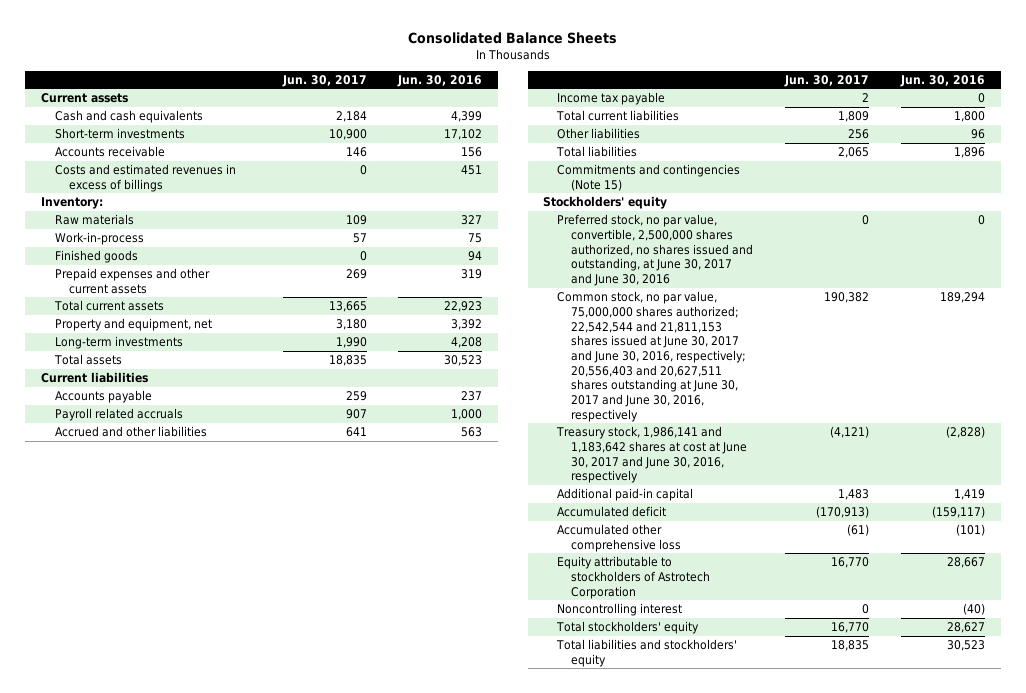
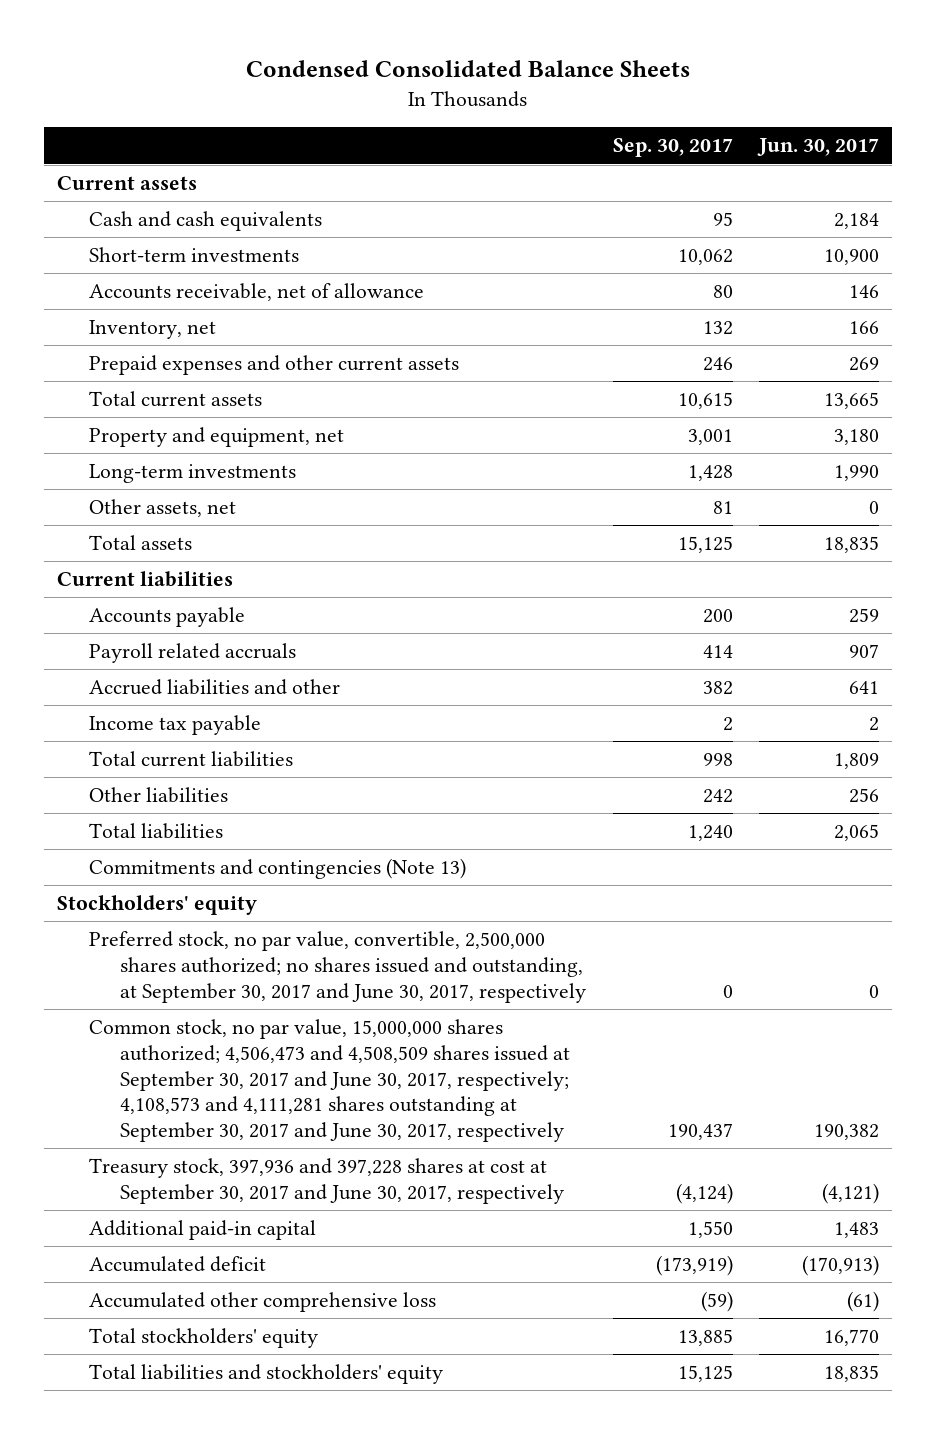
- Consolidated Balance Sheets
+ Condensed Consolidated Balance Sheets
- | Jun. 30, 2017 | Jun. 30, 2016
+ | Sep. 30, 2017 | Jun. 30, 2017
- Accounts receivable | 146 | 156
- Costs and estimated revenues in excess of billings | 0 | 451
- Inventory:
- Raw materials | 109 | 327
- Work-in-process | 57 | 75
- Finished goods | 0 | 94
+ Accounts receivable, net of allowance | 80 | 146
+ Inventory, net | 132 | 166
+ Other assets, net | 81 | 0
- Accrued and other liabilities | 641 | 563
+ Accrued liabilities and other | 382 | 641
- Commitments and contingencies (Note 15)
+ Commitments and contingencies (Note 13)
- Preferred stock, no par value, convertible, 2,500,000 shares authorized, no shares issued and outstanding, at June 30, 2017 and June 30, 2016 | 0 | 0
- Common stock, no par value, 75,000,000 shares authorized; 22,542,544 and 21,811,153 shares issued at June 30, 2017 and June 30, 2016, respectively; 20,556,403 and 20,627,511 shares outstanding at June 30, 2017 and June 30, 2016, respectively | 190,382 | 189,294
- Treasury stock, 1,986,141 and 1,183,642 shares at cost at June 30, 2017 and June 30, 2016, respectively | (4,121) | (2,828)
+ Preferred stock, no par value, convertible, 2,500,000 shares authorized; no shares issued and outstanding, at September 30, 2017 and June 30, 2017, respectively | 0 | 0
+ Common stock, no par value, 15,000,000 shares authorized; 4,506,473 and 4,508,509 shares issued at September 30, 2017 and June 30, 2017, respectively; 4,108,573 and 4,111,281 shares outstanding at September 30, 2017 and June 30, 2017, respectively | 190,437 | 190,382
+ Treasury stock, 397,936 and 397,228 shares at cost at September 30, 2017 and June 30, 2017, respectively | (4,124) | (4,121)
- Equity attributable to stockholders of Astrotech Corporation | 16,770 | 28,667
- Noncontrolling interest | 0 | (40)

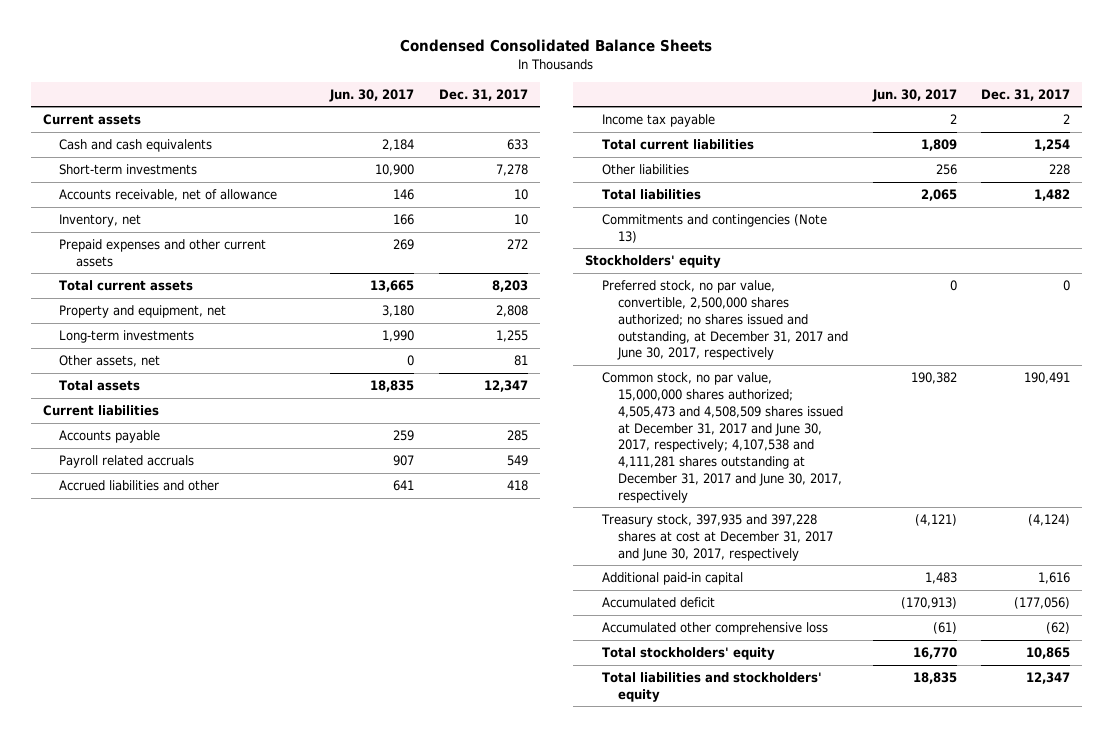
- | Sep. 30, 2017 | Jun. 30, 2017
+ | Jun. 30, 2017 | Dec. 31, 2017
- Preferred stock, no par value, convertible, 2,500,000 shares authorized; no shares issued and outstanding, at September 30, 2017 and June 30, 2017, respectively | 0 | 0
- Common stock, no par value, 15,000,000 shares authorized; 4,506,473 and 4,508,509 shares issued at September 30, 2017 and June 30, 2017, respectively; 4,108,573 and 4,111,281 shares outstanding at September 30, 2017 and June 30, 2017, respectively | 190,437 | 190,382
- Treasury stock, 397,936 and 397,228 shares at cost at September 30, 2017 and June 30, 2017, respectively | (4,124) | (4,121)
+ Preferred stock, no par value, convertible, 2,500,000 shares authorized; no shares issued and outstanding, at December 31, 2017 and June 30, 2017, respectively | 0 | 0
+ Common stock, no par value, 15,000,000 shares authorized; 4,505,473 and 4,508,509 shares issued at December 31, 2017 and June 30, 2017, respectively; 4,107,538 and 4,111,281 shares outstanding at December 31, 2017 and June 30, 2017, respectively | 190,382 | 190,491
+ Treasury stock, 397,935 and 397,228 shares at cost at December 31, 2017 and June 30, 2017, respectively | (4,121) | (4,124)

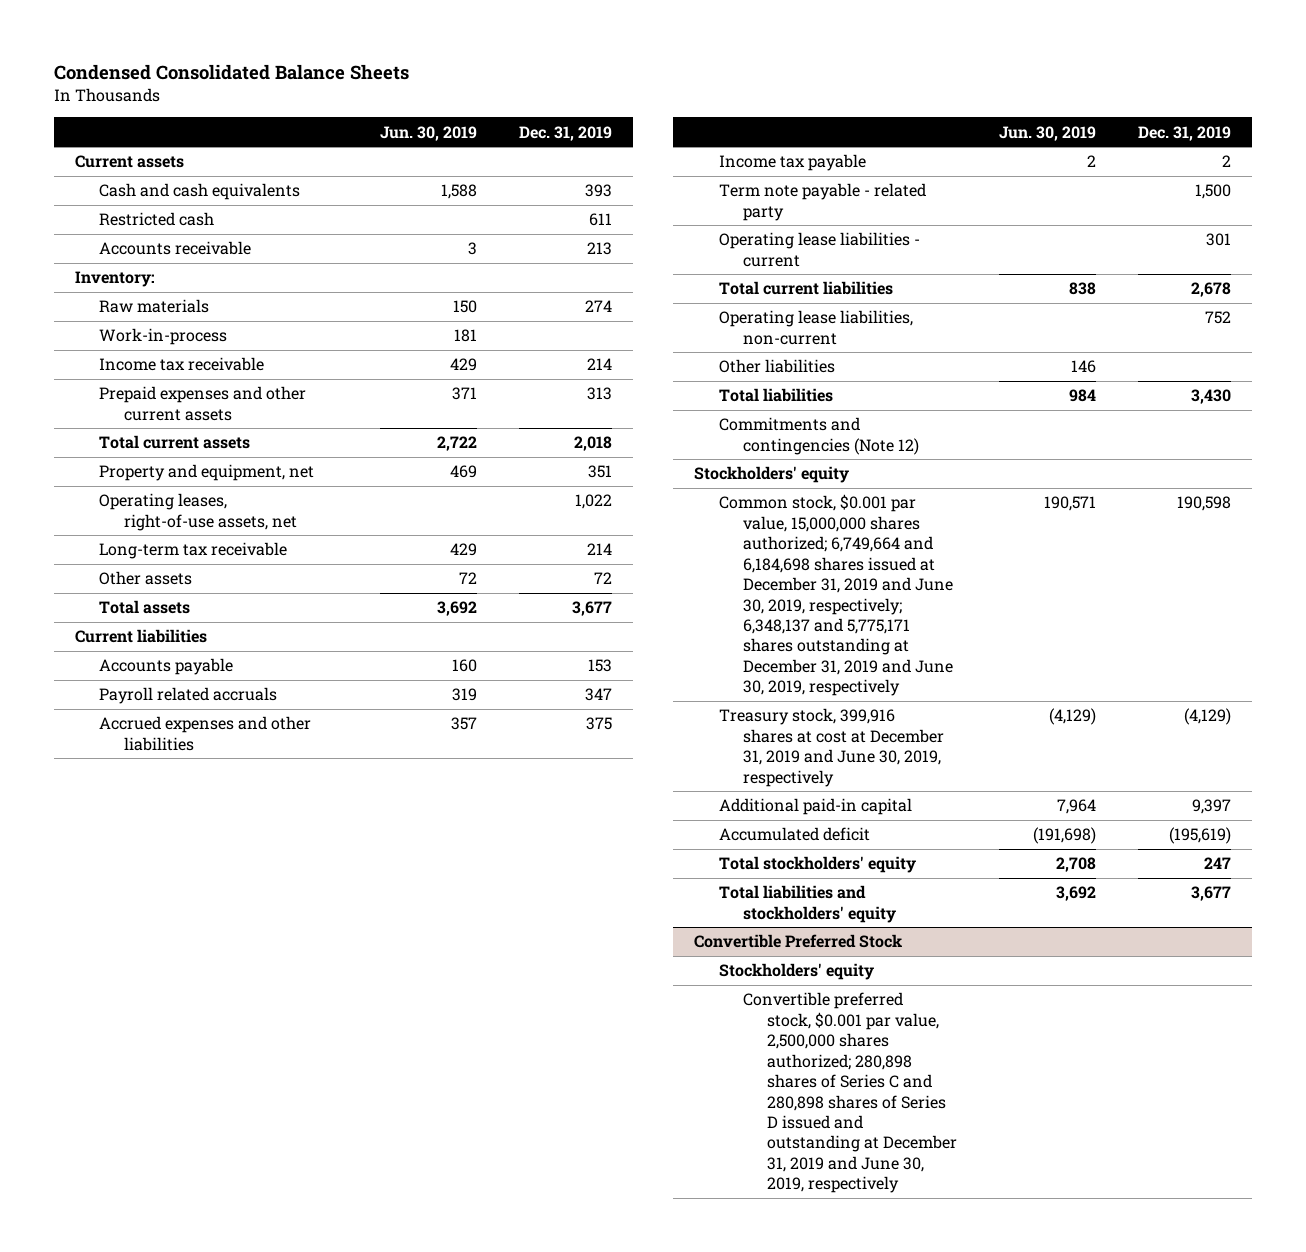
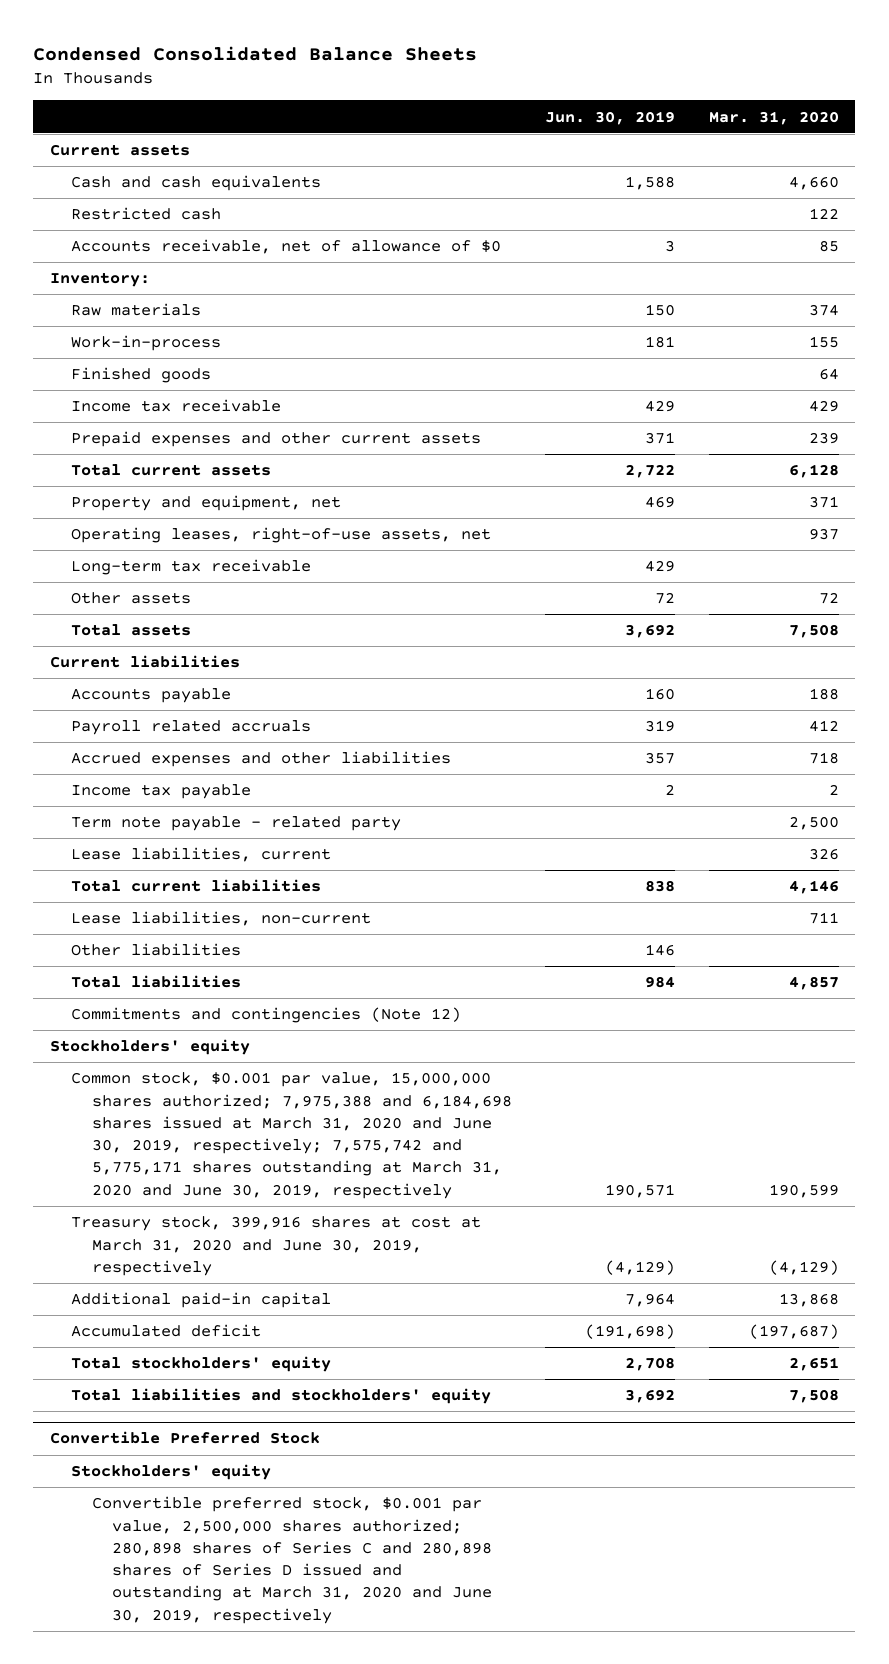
- | Jun. 30, 2019 | Dec. 31, 2019
+ | Jun. 30, 2019 | Mar. 31, 2020
- Accounts receivable | 3 | 213
+ Accounts receivable, net of allowance of $0 | 3 | 85
+ Finished goods | | 64
- Operating lease liabilities - current | | 301
+ Lease liabilities, current | | 326
- Operating lease liabilities, non-current | | 752
+ Lease liabilities, non-current | | 711
- Common stock, $0.001 par value, 15,000,000 shares authorized; 6,749,664 and 6,184,698 shares issued at December 31, 2019 and June 30, 2019, respectively; 6,348,137 and 5,775,171 shares outstanding at December 31, 2019 and June 30, 2019, respectively | 190,571 | 190,598
- Treasury stock, 399,916 shares at cost at December 31, 2019 and June 30, 2019, respectively | (4,129) | (4,129)
+ Common stock, $0.001 par value, 15,000,000 shares authorized; 7,975,388 and 6,184,698 shares issued at March 31, 2020 and June 30, 2019, respectively; 7,575,742 and 5,775,171 shares outstanding at March 31, 2020 and June 30, 2019, respectively | 190,571 | 190,599
+ Treasury stock, 399,916 shares at cost at March 31, 2020 and June 30, 2019, respectively | (4,129) | (4,129)
@ Convertible Preferred Stock
- Convertible preferred stock, $0.001 par value, 2,500,000 shares authorized; 280,898 shares of Series C and 280,898 shares of Series D issued and outstanding at December 31, 2019 and June 30, 2019, respectively
+ Convertible preferred stock, $0.001 par value, 2,500,000 shares authorized; 280,898 shares of Series C and 280,898 shares of Series D issued and outstanding at March 31, 2020 and June 30, 2019, respectively

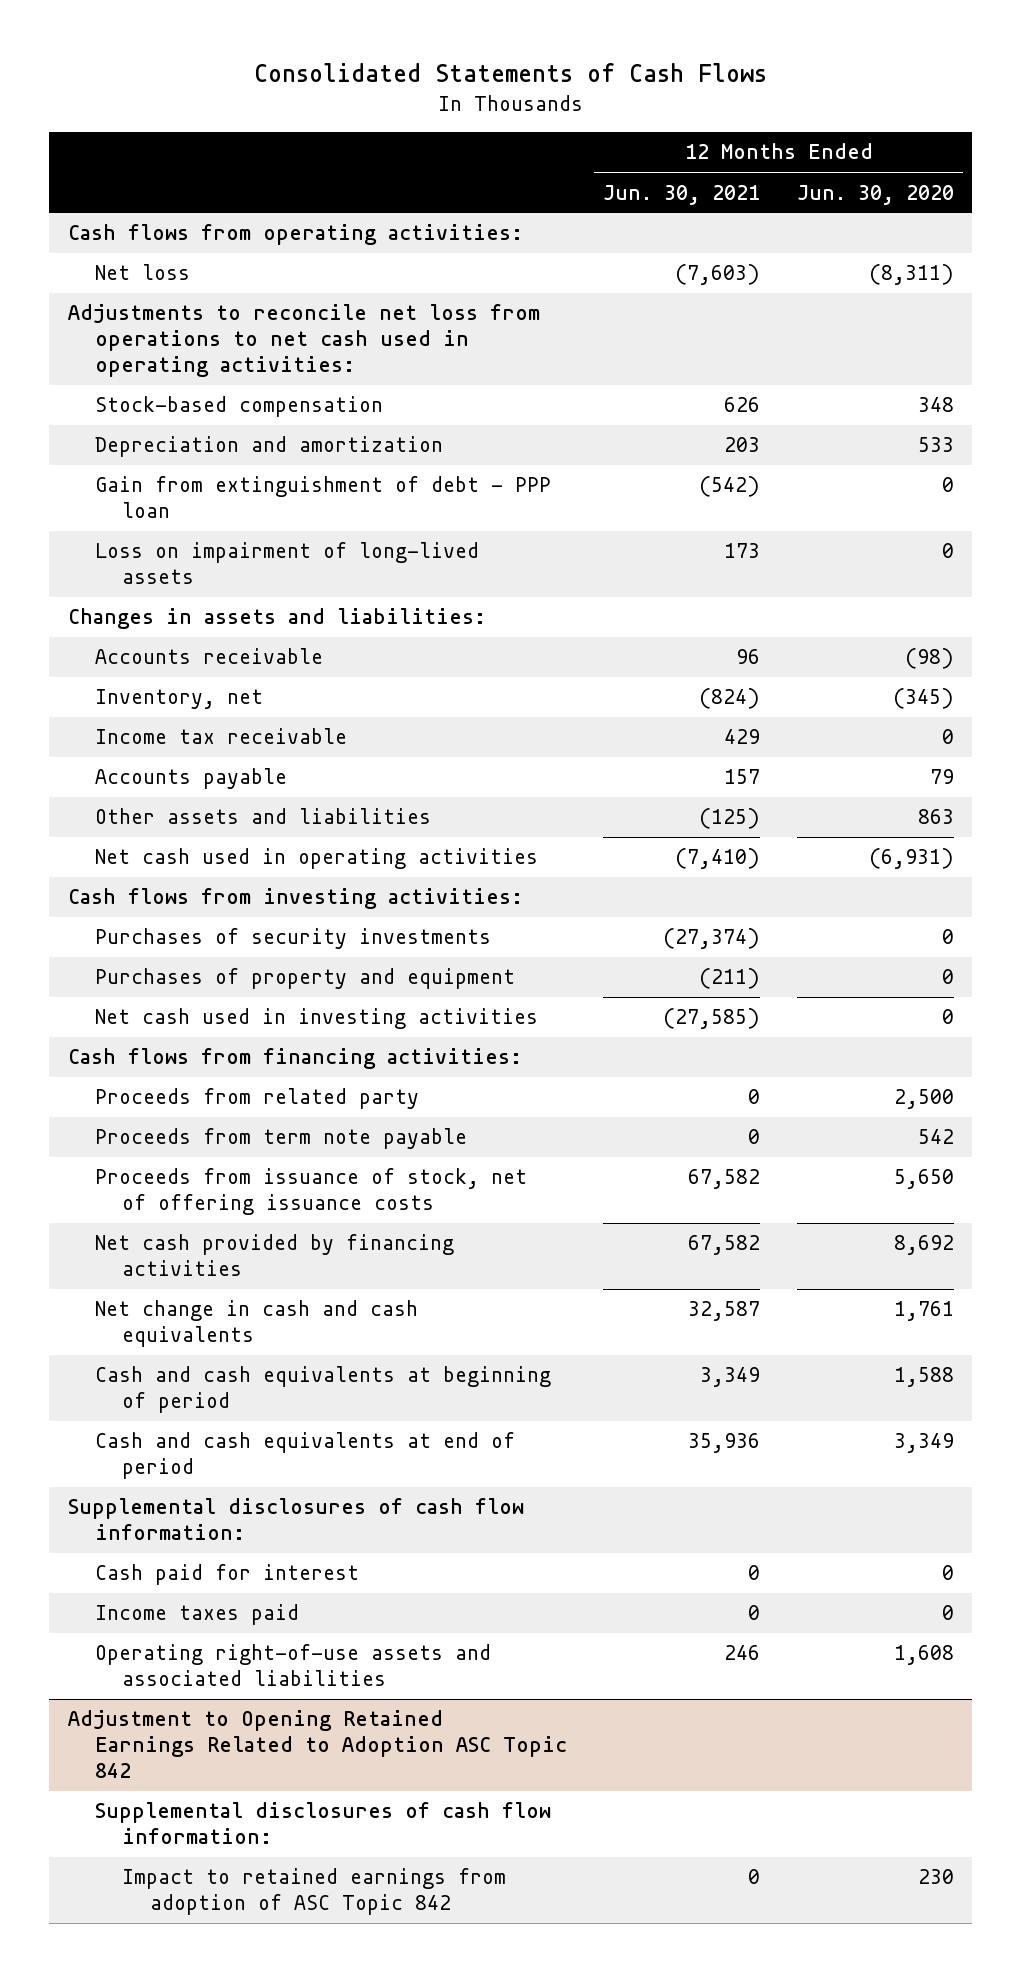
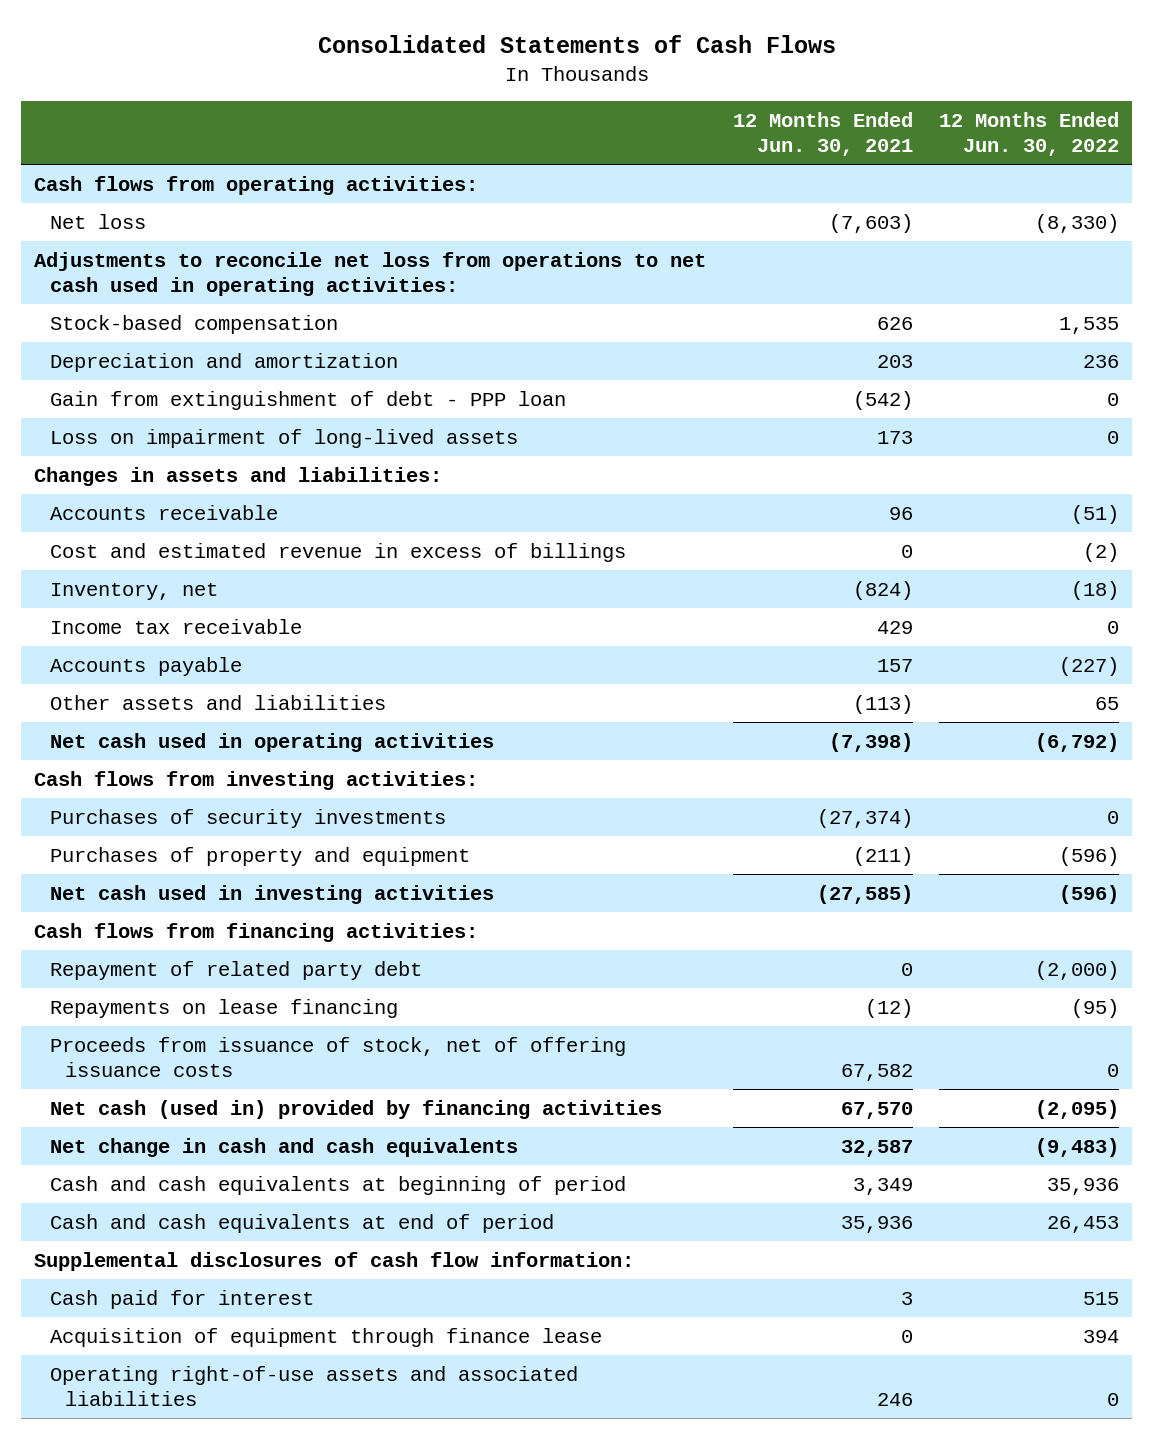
- | 12 Months Ended Jun. 30, 2021 | 12 Months Ended Jun. 30, 2020
+ | 12 Months Ended Jun. 30, 2021 | 12 Months Ended Jun. 30, 2022
+ Cost and estimated revenue in excess of billings | 0 | (2)
- Other assets and liabilities | (125) | 863
- Net cash used in operating activities | (7,410) | (6,931)
+ Other assets and liabilities | (113) | 65
+ Net cash used in operating activities | (7,398) | (6,792)
- Proceeds from related party | 0 | 2,500
- Proceeds from term note payable | 0 | 542
+ Repayment of related party debt | 0 | (2,000)
+ Repayments on lease financing | (12) | (95)
- Net cash provided by financing activities | 67,582 | 8,692
+ Net cash (used in) provided by financing activities | 67,570 | (2,095)
- Cash paid for interest | 0 | 0
- Income taxes paid | 0 | 0
+ Cash paid for interest | 3 | 515
+ Acquisition of equipment through finance lease | 0 | 394
- Adjustment to Opening Retained Earnings Related to Adoption ASC Topic 842
- Supplemental disclosures of cash flow information:
- Impact to retained earnings from adoption of ASC Topic 842 | 0 | 230

